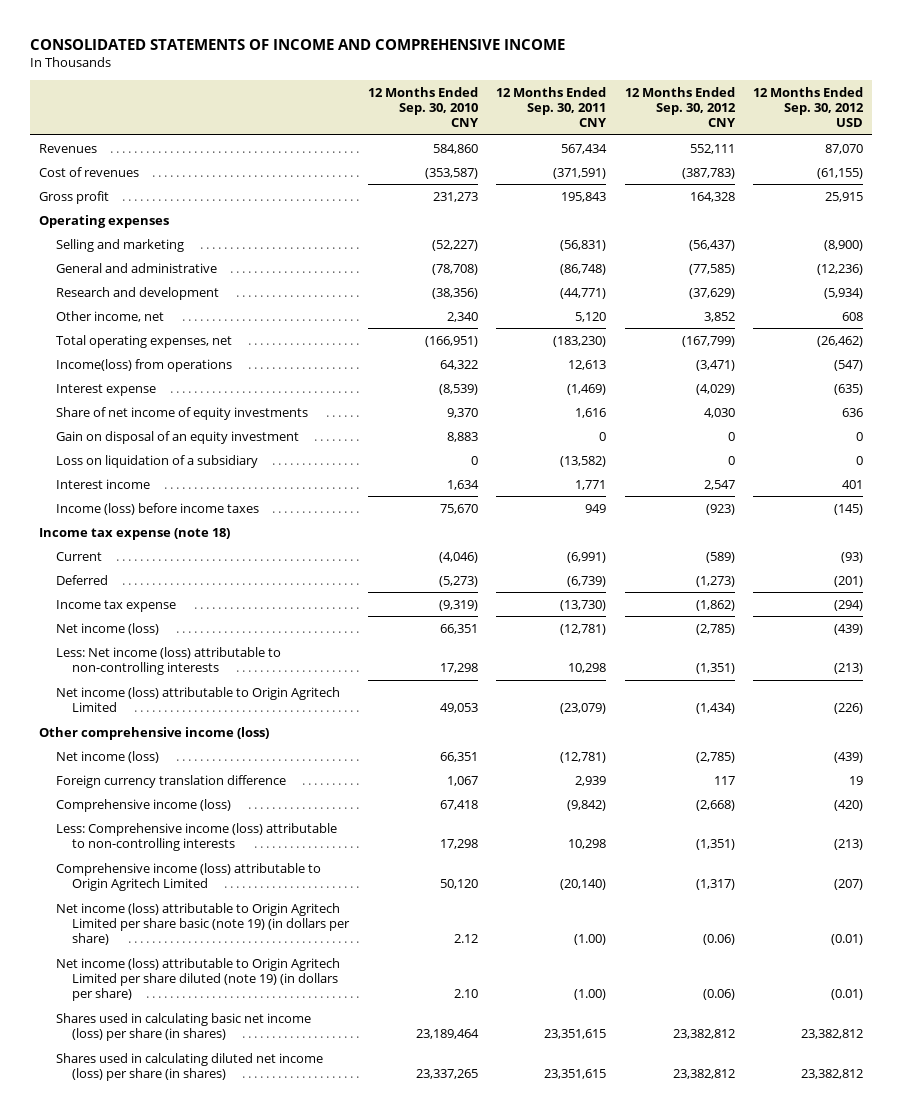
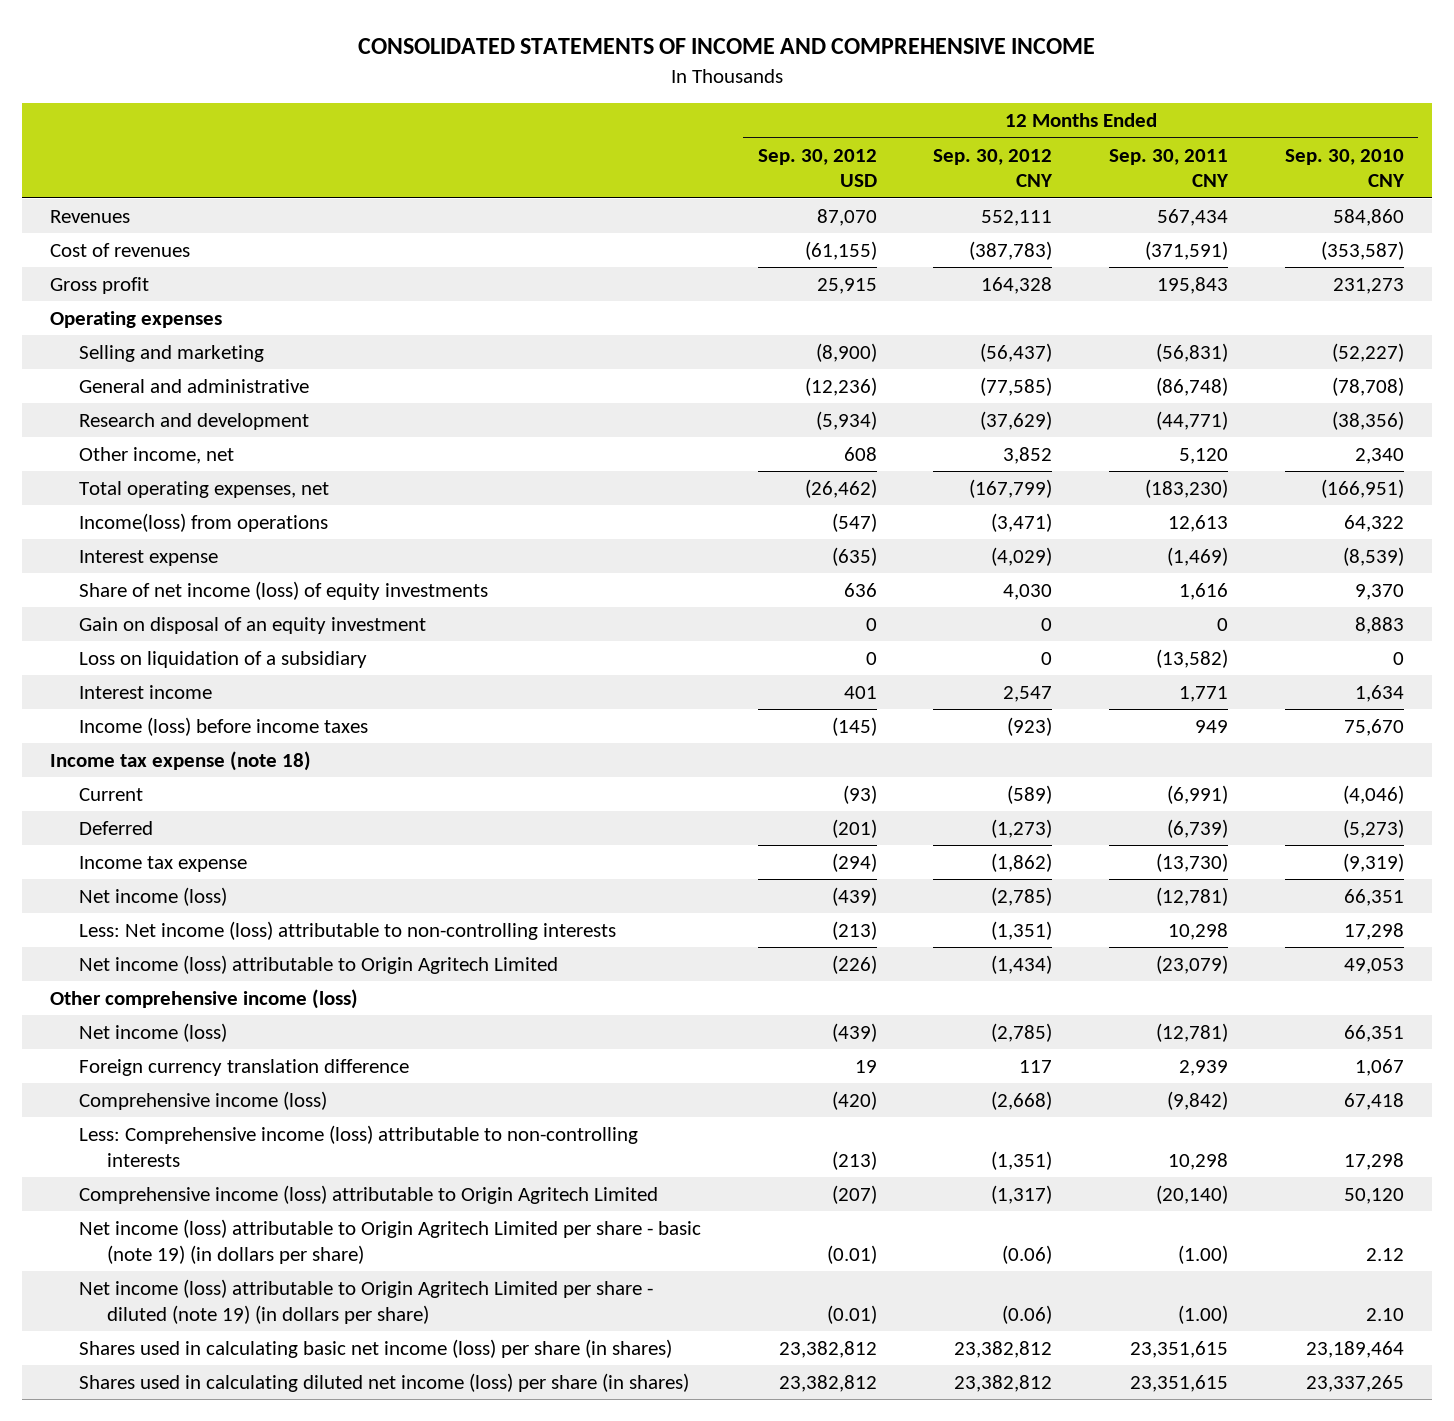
- | 12 Months Ended Sep. 30, 2010 CNY | 12 Months Ended Sep. 30, 2011 CNY | 12 Months Ended Sep. 30, 2012 CNY | 12 Months Ended Sep. 30, 2012 USD
+ | 12 Months Ended Sep. 30, 2012 USD | 12 Months Ended Sep. 30, 2012 CNY | 12 Months Ended Sep. 30, 2011 CNY | 12 Months Ended Sep. 30, 2010 CNY
- Share of net income of equity investments | 9,370 | 1,616 | 4,030 | 636
+ Share of net income (loss) of equity investments | 636 | 4,030 | 1,616 | 9,370
- Net income (loss) attributable to Origin Agritech Limited per share basic (note 19) (in dollars per share) | 2.12 | (1.00) | (0.06) | (0.01)
- Net income (loss) attributable to Origin Agritech Limited per share diluted (note 19) (in dollars per share) | 2.10 | (1.00) | (0.06) | (0.01)
+ Net income (loss) attributable to Origin Agritech Limited per share - basic (note 19) (in dollars per share) | (0.01) | (0.06) | (1.00) | 2.12
+ Net income (loss) attributable to Origin Agritech Limited per share - diluted (note 19) (in dollars per share) | (0.01) | (0.06) | (1.00) | 2.10

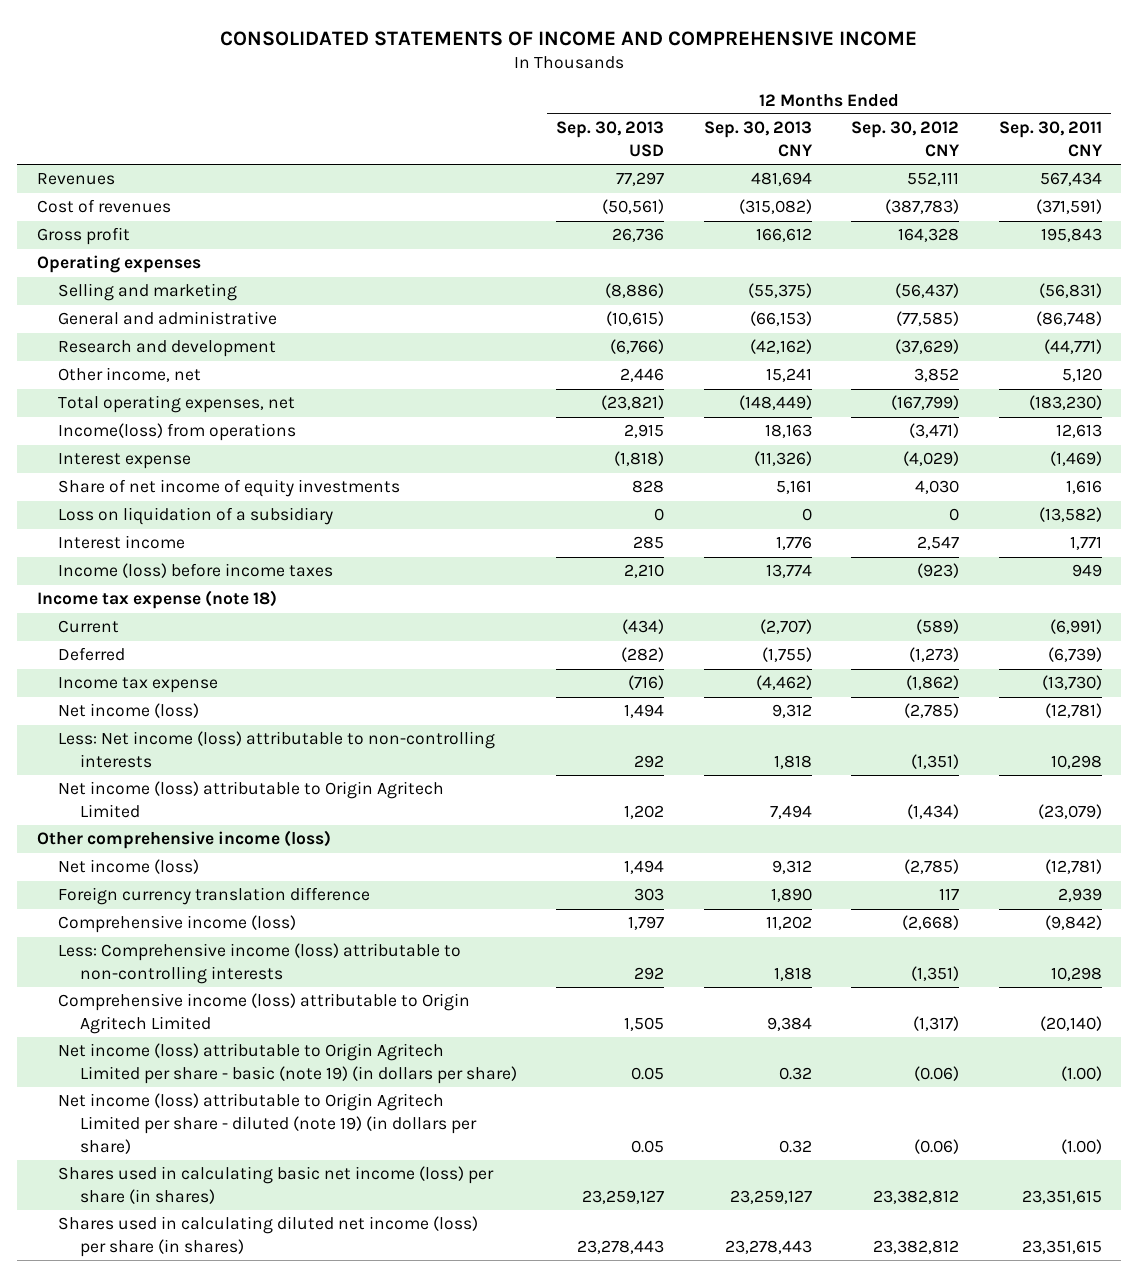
- | 12 Months Ended Sep. 30, 2012 USD | 12 Months Ended Sep. 30, 2012 CNY | 12 Months Ended Sep. 30, 2011 CNY | 12 Months Ended Sep. 30, 2010 CNY
+ | 12 Months Ended Sep. 30, 2013 USD | 12 Months Ended Sep. 30, 2013 CNY | 12 Months Ended Sep. 30, 2012 CNY | 12 Months Ended Sep. 30, 2011 CNY
- Share of net income (loss) of equity investments | 636 | 4,030 | 1,616 | 9,370
- Gain on disposal of an equity investment | 0 | 0 | 0 | 8,883
+ Share of net income of equity investments | 828 | 5,161 | 4,030 | 1,616

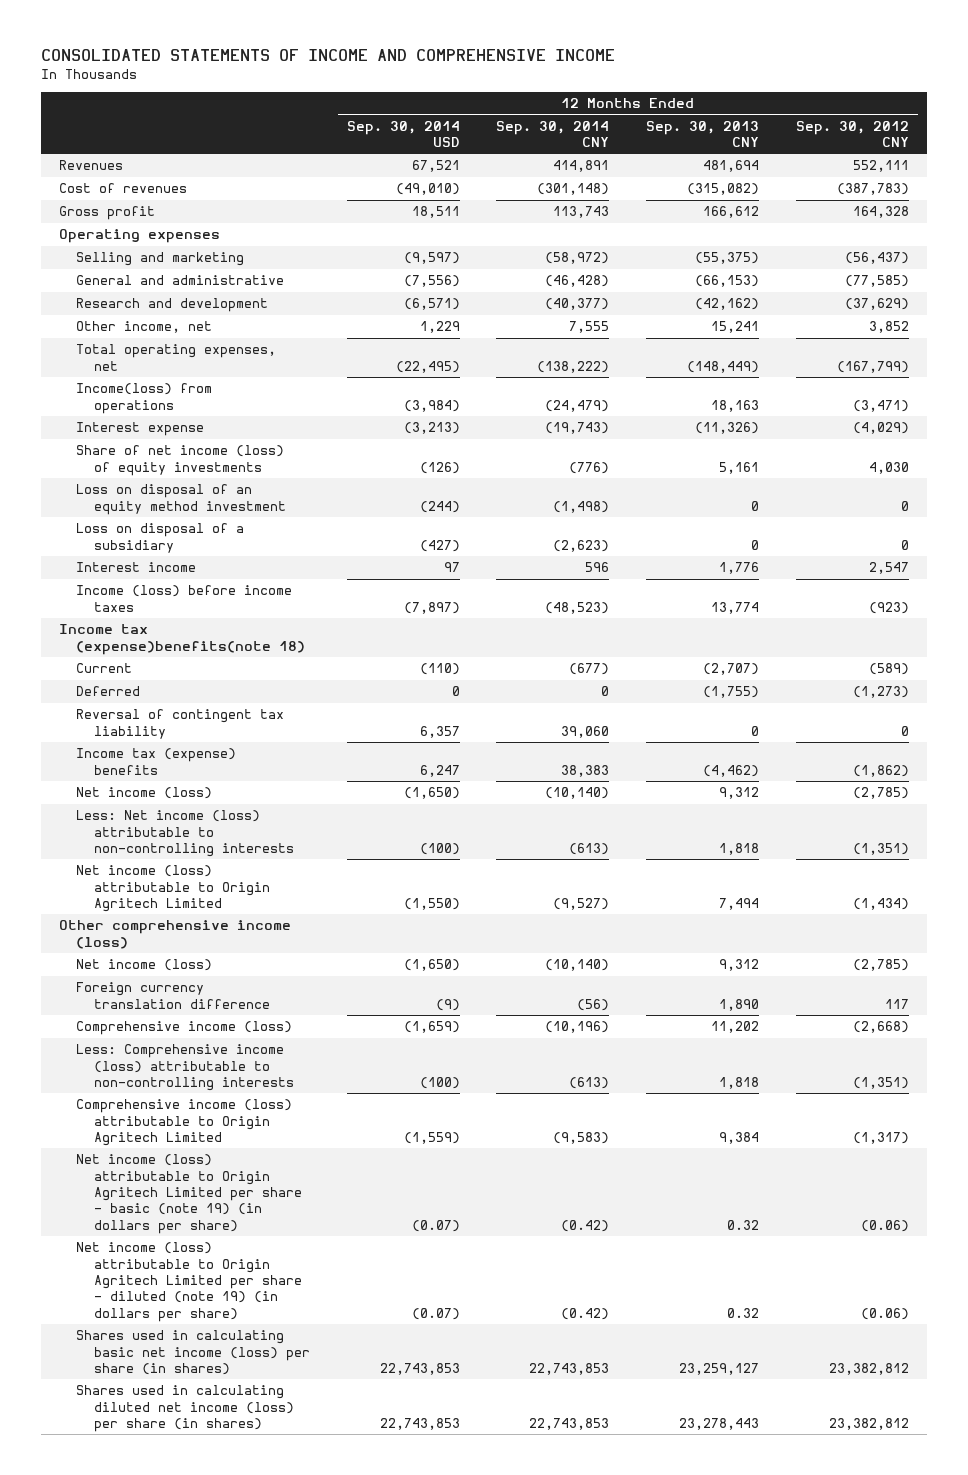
- | 12 Months Ended Sep. 30, 2013 USD | 12 Months Ended Sep. 30, 2013 CNY | 12 Months Ended Sep. 30, 2012 CNY | 12 Months Ended Sep. 30, 2011 CNY
+ | 12 Months Ended Sep. 30, 2014 USD | 12 Months Ended Sep. 30, 2014 CNY | 12 Months Ended Sep. 30, 2013 CNY | 12 Months Ended Sep. 30, 2012 CNY
- Share of net income of equity investments | 828 | 5,161 | 4,030 | 1,616
- Loss on liquidation of a subsidiary | 0 | 0 | 0 | (13,582)
+ Share of net income (loss) of equity investments | (126) | (776) | 5,161 | 4,030
+ Loss on disposal of an equity method investment | (244) | (1,498) | 0 | 0
+ Loss on disposal of a subsidiary | (427) | (2,623) | 0 | 0
- Income tax expense (note 18)
+ Income tax (expense)benefits(note 18)
- Income tax expense | (716) | (4,462) | (1,862) | (13,730)
+ Reversal of contingent tax liability | 6,357 | 39,060 | 0 | 0
+ Income tax (expense) benefits | 6,247 | 38,383 | (4,462) | (1,862)

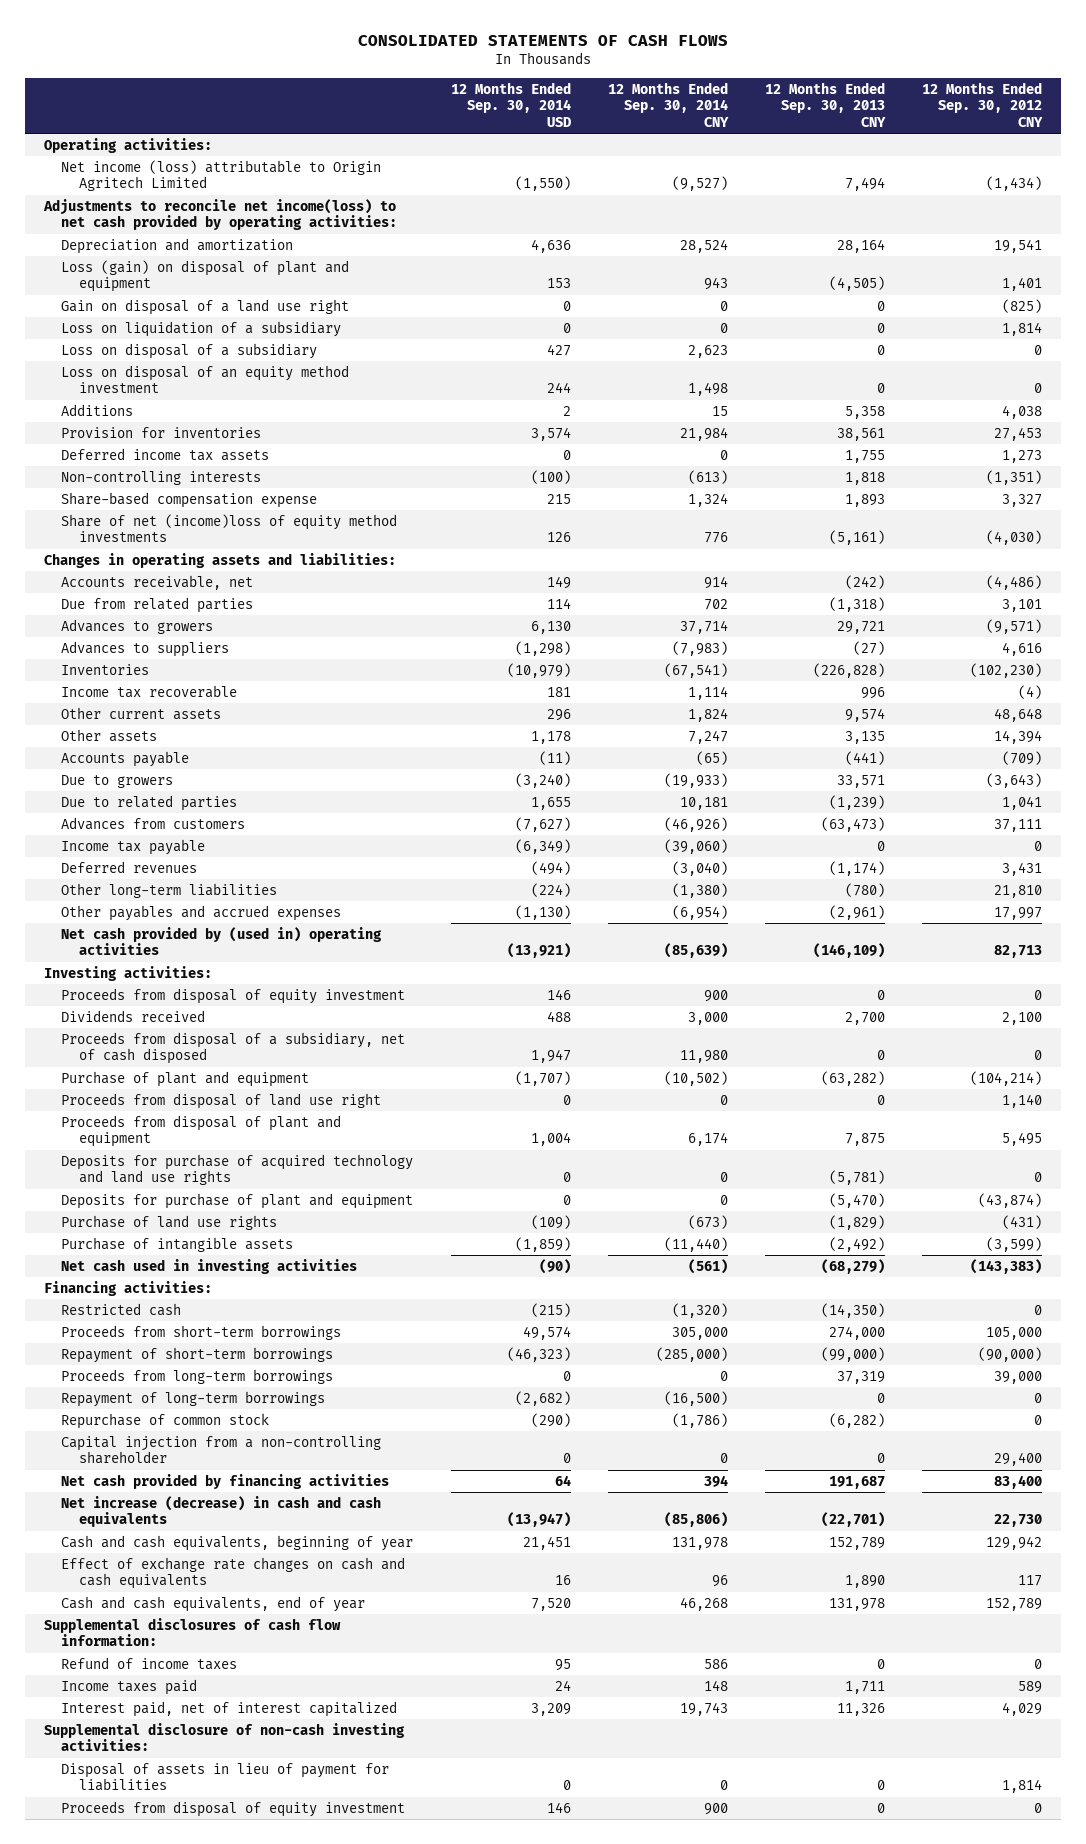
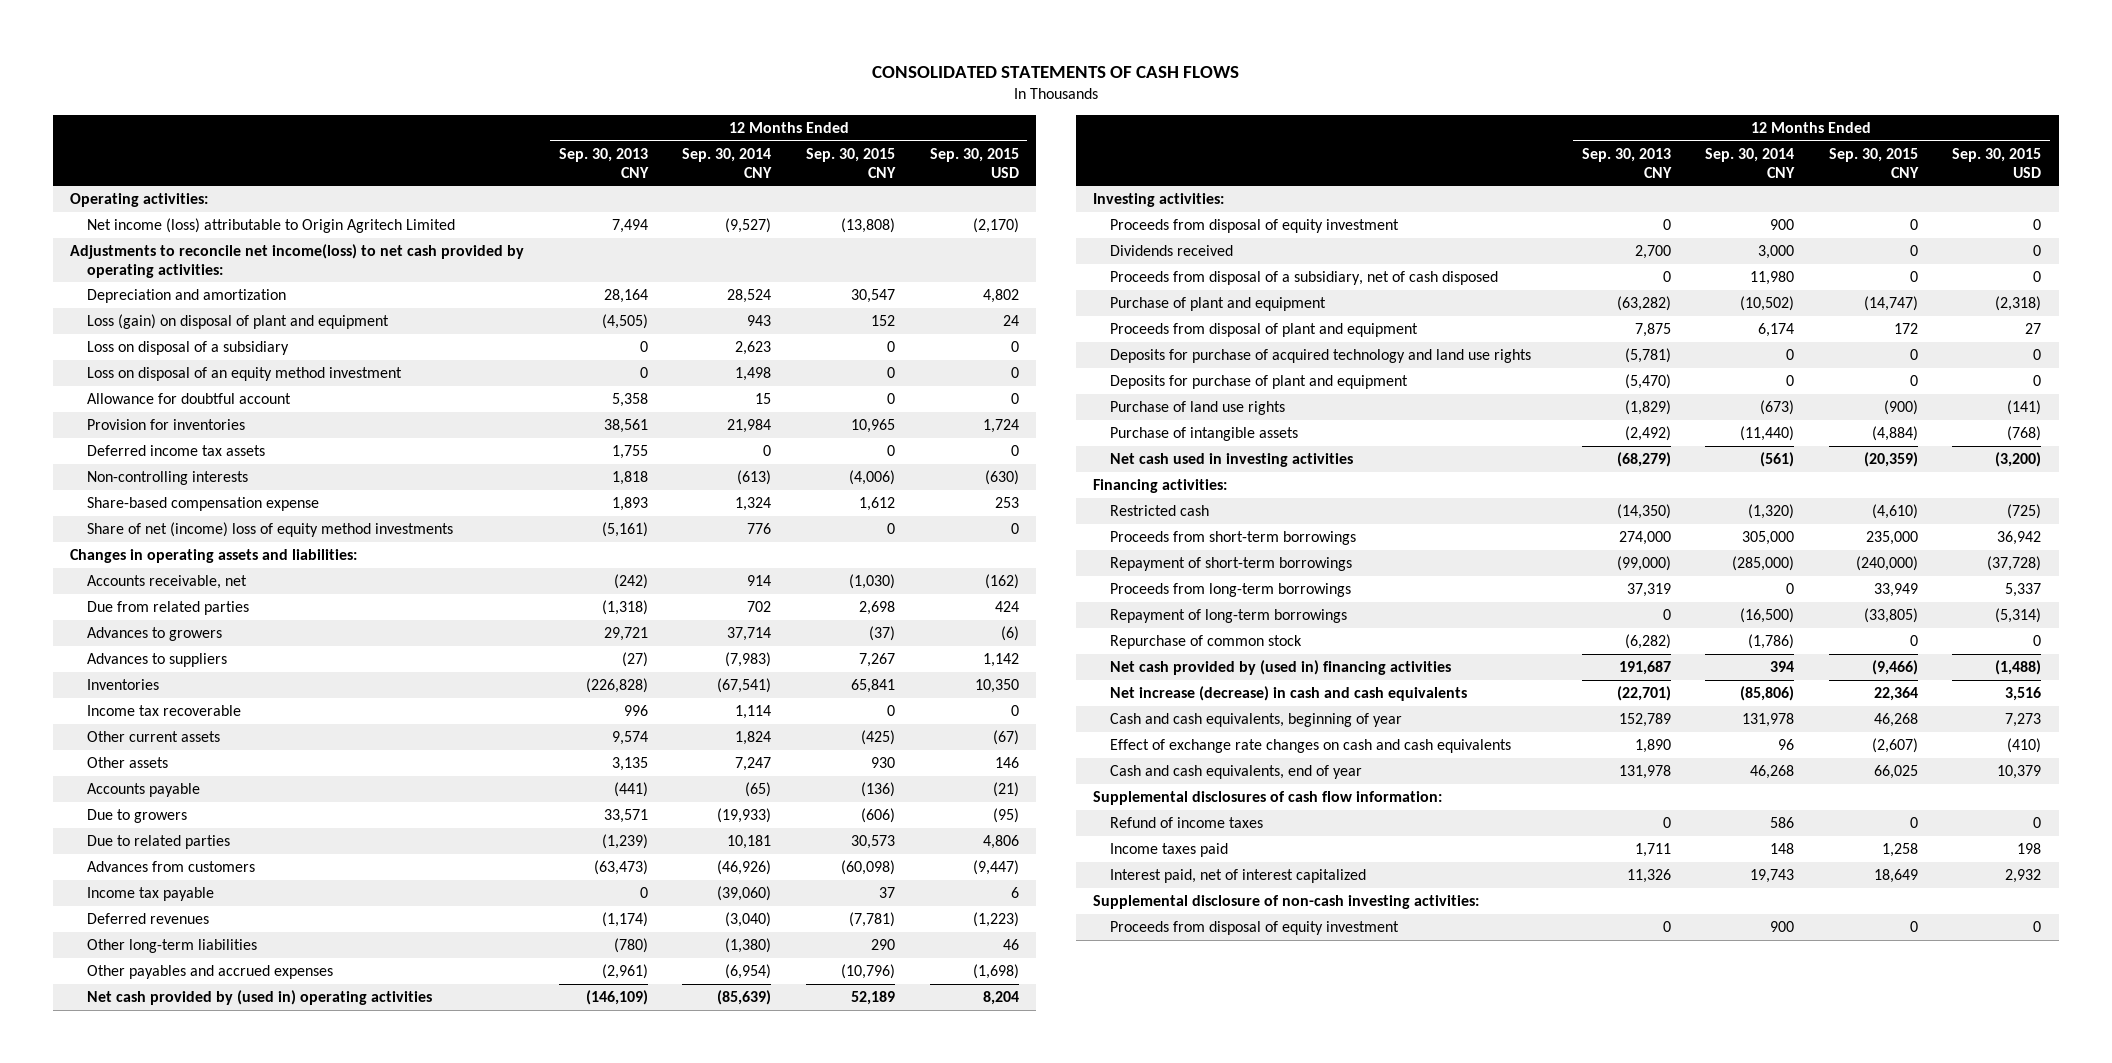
- | 12 Months Ended Sep. 30, 2014 USD | 12 Months Ended Sep. 30, 2014 CNY | 12 Months Ended Sep. 30, 2013 CNY | 12 Months Ended Sep. 30, 2012 CNY
+ | 12 Months Ended Sep. 30, 2013 CNY | 12 Months Ended Sep. 30, 2014 CNY | 12 Months Ended Sep. 30, 2015 CNY | 12 Months Ended Sep. 30, 2015 USD
- Gain on disposal of a land use right | 0 | 0 | 0 | (825)
- Loss on liquidation of a subsidiary | 0 | 0 | 0 | 1,814
- Additions | 2 | 15 | 5,358 | 4,038
+ Allowance for doubtful account | 5,358 | 15 | 0 | 0
- Share of net (income)loss of equity method investments | 126 | 776 | (5,161) | (4,030)
+ Share of net (income) loss of equity method investments | (5,161) | 776 | 0 | 0
- Proceeds from disposal of land use right | 0 | 0 | 0 | 1,140
- Capital injection from a non-controlling shareholder | 0 | 0 | 0 | 29,400
- Net cash provided by financing activities | 64 | 394 | 191,687 | 83,400
+ Net cash provided by (used in) financing activities | 191,687 | 394 | (9,466) | (1,488)
- Disposal of assets in lieu of payment for liabilities | 0 | 0 | 0 | 1,814

